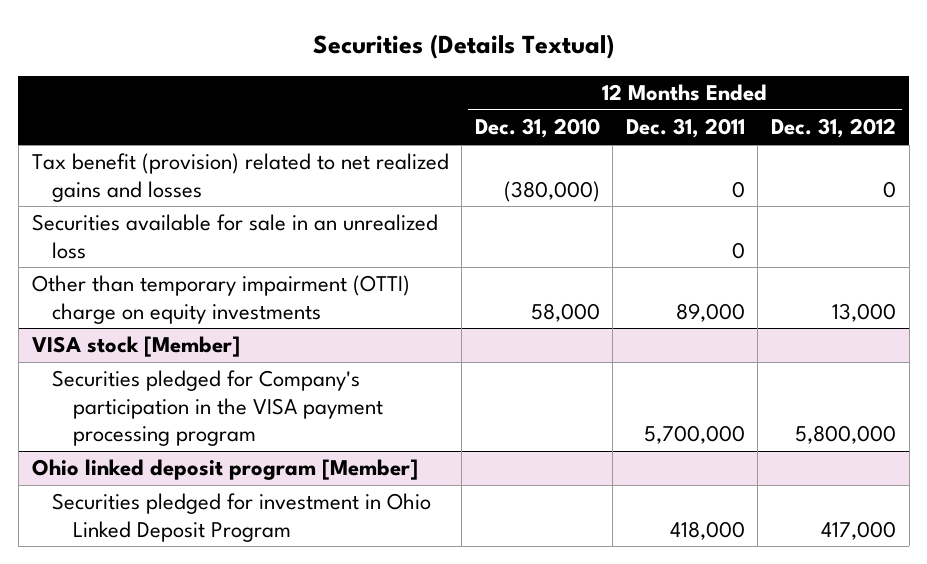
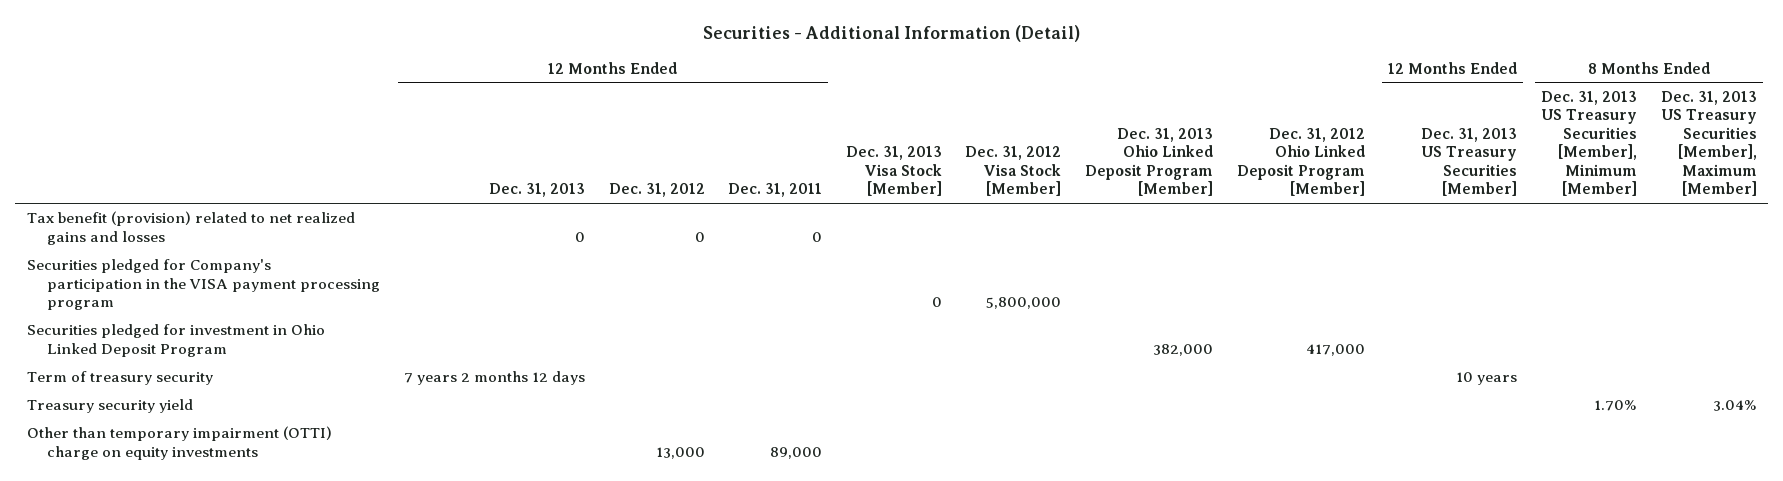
- Securities (Details Textual)
+ Securities - Additional Information (Detail)
- | 12 Months Ended Dec. 31, 2010 | 12 Months Ended Dec. 31, 2011 | 12 Months Ended Dec. 31, 2012
+ | 12 Months Ended Dec. 31, 2013 | 12 Months Ended Dec. 31, 2012 | 12 Months Ended Dec. 31, 2011 | Dec. 31, 2013 Visa Stock [Member] | Dec. 31, 2012 Visa Stock [Member] | Dec. 31, 2013 Ohio Linked Deposit Program [Member] | Dec. 31, 2012 Ohio Linked Deposit Program [Member] | 12 Months Ended Dec. 31, 2013 US Treasury Securities [Member] | 8 Months Ended Dec. 31, 2013 US Treasury Securities [Member], Minimum [Member] | 8 Months Ended Dec. 31, 2013 US Treasury Securities [Member], Maximum [Member]
- Securities available for sale in an unrealized loss | | 0 |
+ Securities pledged for Company's participation in the VISA payment processing program | | | | 0 | 5,800,000 | | | | |
+ Securities pledged for investment in Ohio Linked Deposit Program | | | | | | 382,000 | 417,000 | | |
+ Term of treasury security | 7 years 2 months 12 days | | | | | | | 10 years | |
+ Treasury security yield | | | | | | | | | 1.70% | 3.04%
- VISA stock [Member]
- Securities pledged for Company's participation in the VISA payment processing program | | 5,700,000 | 5,800,000
- Ohio linked deposit program [Member]
- Securities pledged for investment in Ohio Linked Deposit Program | | 418,000 | 417,000

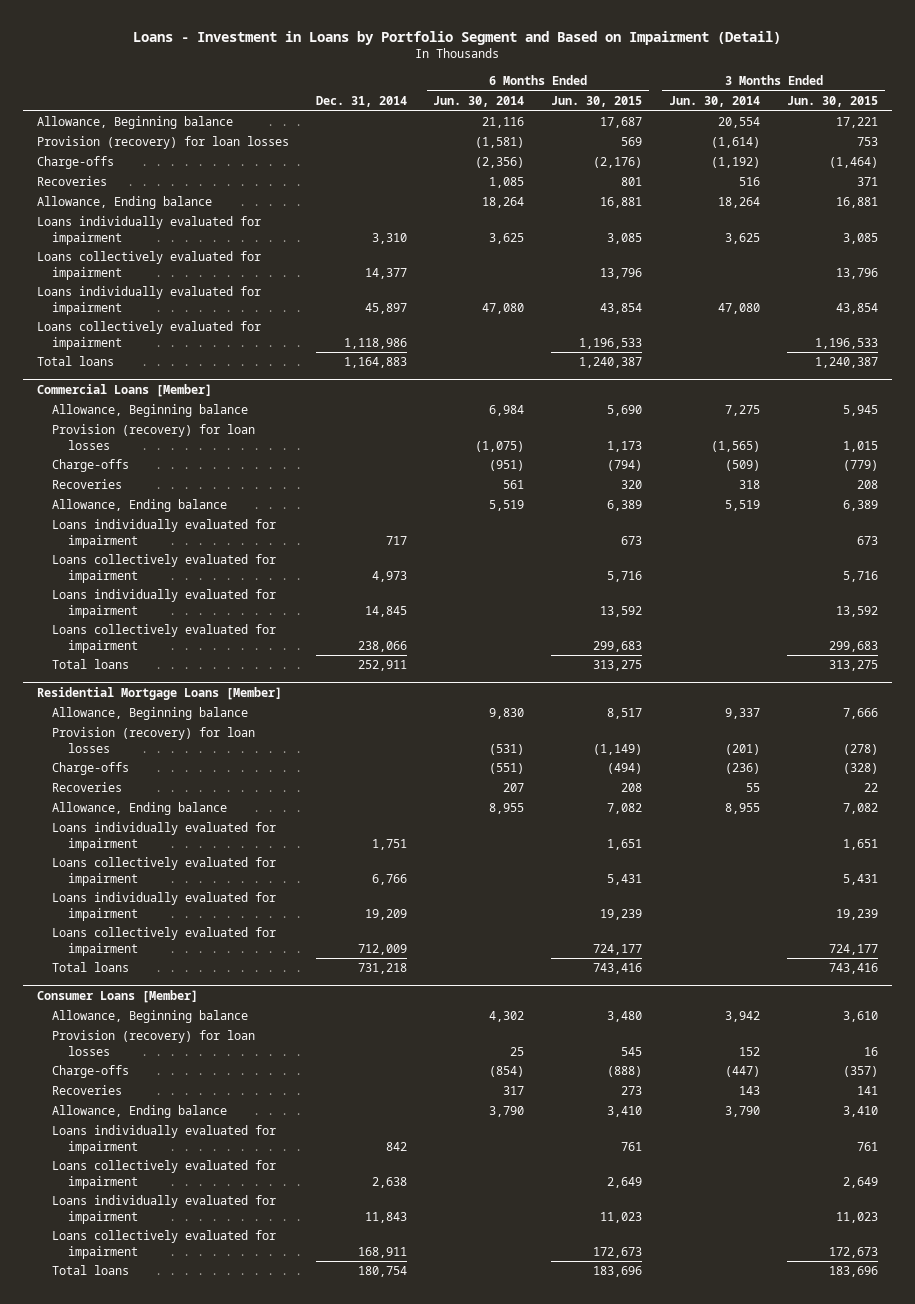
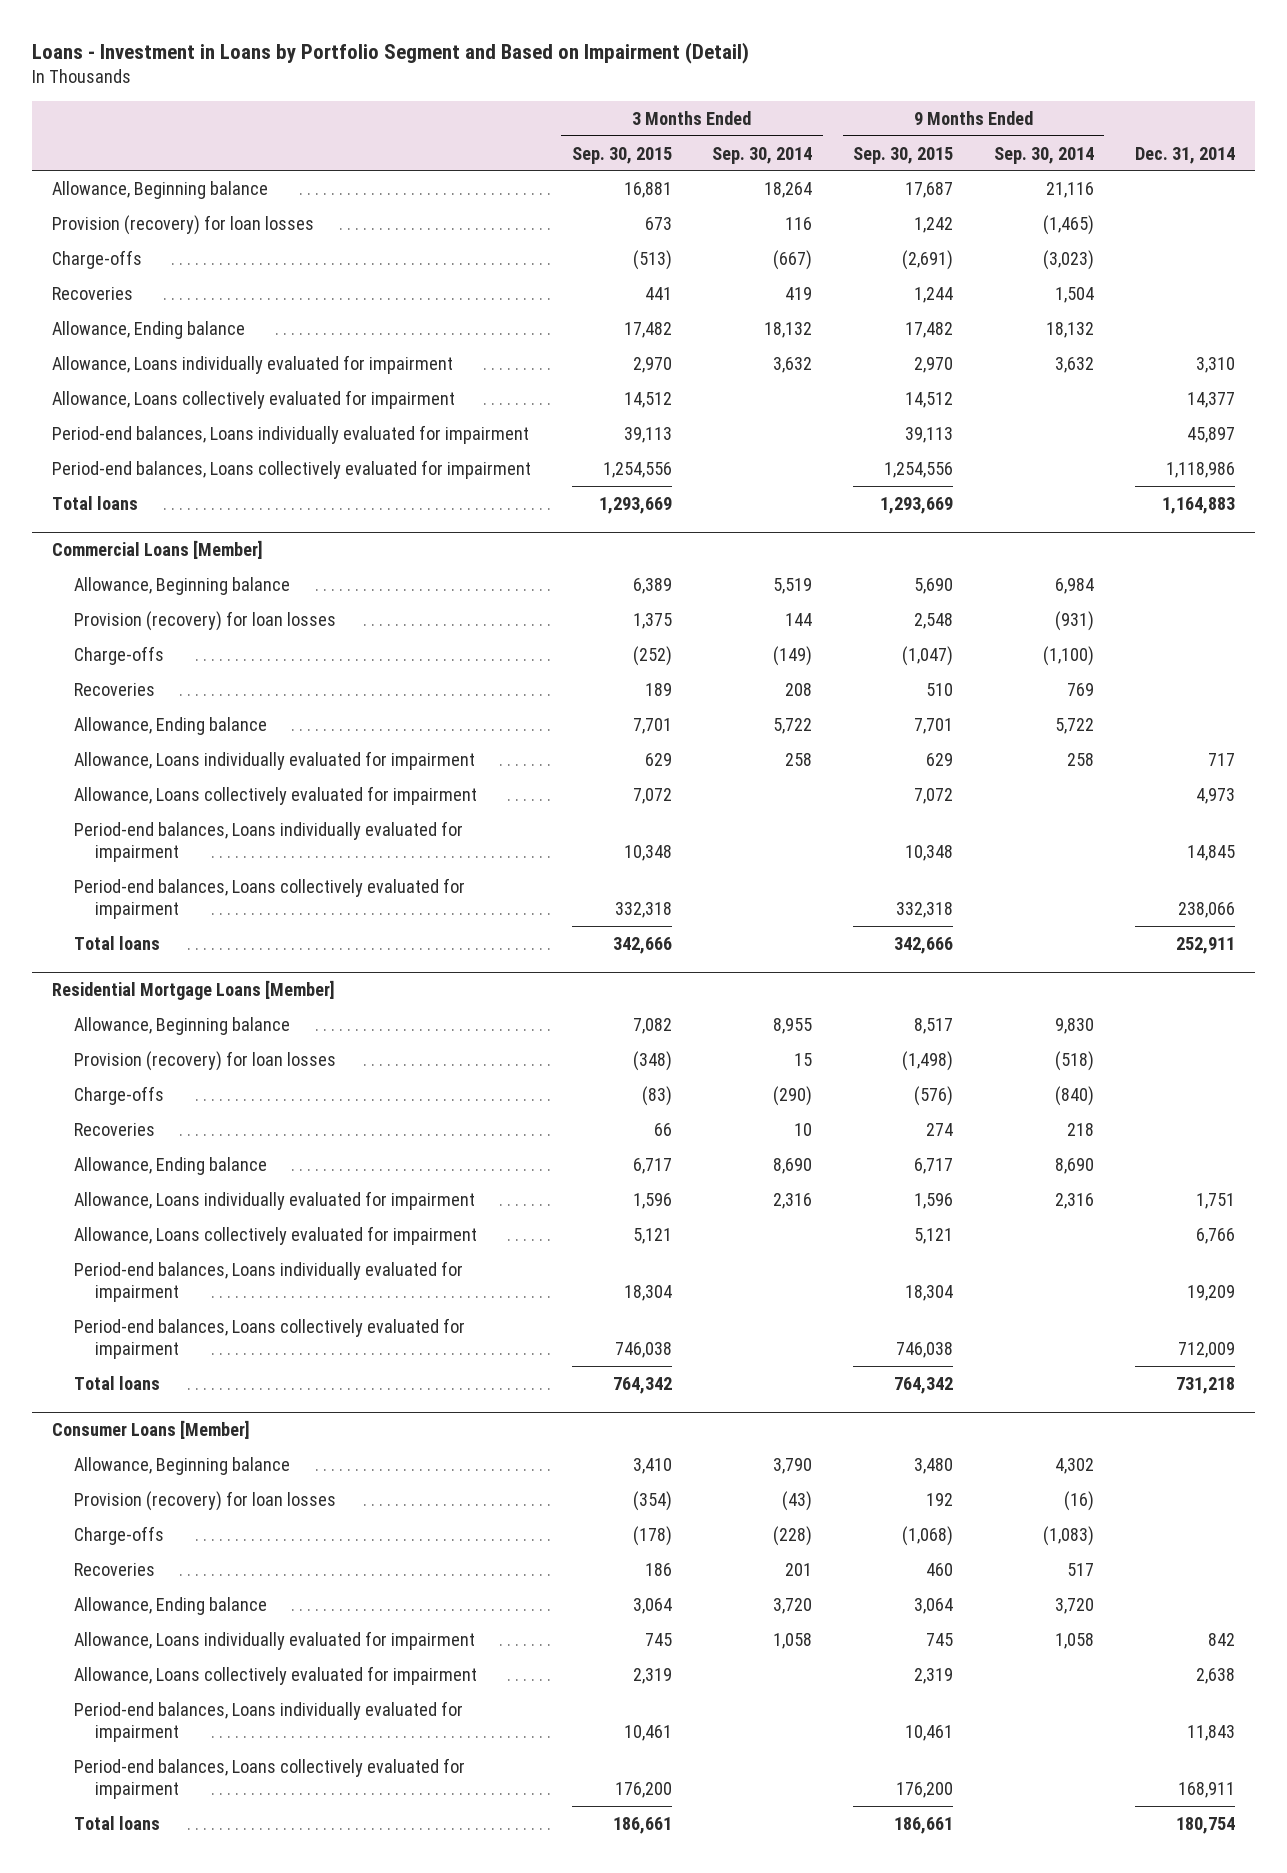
- | Dec. 31, 2014 | 6 Months Ended Jun. 30, 2014 | 6 Months Ended Jun. 30, 2015 | 3 Months Ended Jun. 30, 2014 | 3 Months Ended Jun. 30, 2015
+ | 3 Months Ended Sep. 30, 2015 | 3 Months Ended Sep. 30, 2014 | 9 Months Ended Sep. 30, 2015 | 9 Months Ended Sep. 30, 2014 | Dec. 31, 2014
- Loans individually evaluated for impairment | 3,310 | 3,625 | 3,085 | 3,625 | 3,085
- Loans collectively evaluated for impairment | 14,377 | | 13,796 | | 13,796
- Loans individually evaluated for impairment | 45,897 | 47,080 | 43,854 | 47,080 | 43,854
- Loans collectively evaluated for impairment | 1,118,986 | | 1,196,533 | | 1,196,533
+ Allowance, Loans individually evaluated for impairment | 2,970 | 3,632 | 2,970 | 3,632 | 3,310
+ Allowance, Loans collectively evaluated for impairment | 14,512 | | 14,512 | | 14,377
+ Period-end balances, Loans individually evaluated for impairment | 39,113 | | 39,113 | | 45,897
+ Period-end balances, Loans collectively evaluated for impairment | 1,254,556 | | 1,254,556 | | 1,118,986
@ Commercial Loans [Member]
- Loans individually evaluated for impairment | 717 | | 673 | | 673
- Loans collectively evaluated for impairment | 4,973 | | 5,716 | | 5,716
- Loans individually evaluated for impairment | 14,845 | | 13,592 | | 13,592
- Loans collectively evaluated for impairment | 238,066 | | 299,683 | | 299,683
+ Allowance, Loans individually evaluated for impairment | 629 | 258 | 629 | 258 | 717
+ Allowance, Loans collectively evaluated for impairment | 7,072 | | 7,072 | | 4,973
+ Period-end balances, Loans individually evaluated for impairment | 10,348 | | 10,348 | | 14,845
+ Period-end balances, Loans collectively evaluated for impairment | 332,318 | | 332,318 | | 238,066
@ Residential Mortgage Loans [Member]
- Loans individually evaluated for impairment | 1,751 | | 1,651 | | 1,651
- Loans collectively evaluated for impairment | 6,766 | | 5,431 | | 5,431
- Loans individually evaluated for impairment | 19,209 | | 19,239 | | 19,239
- Loans collectively evaluated for impairment | 712,009 | | 724,177 | | 724,177
+ Allowance, Loans individually evaluated for impairment | 1,596 | 2,316 | 1,596 | 2,316 | 1,751
+ Allowance, Loans collectively evaluated for impairment | 5,121 | | 5,121 | | 6,766
+ Period-end balances, Loans individually evaluated for impairment | 18,304 | | 18,304 | | 19,209
+ Period-end balances, Loans collectively evaluated for impairment | 746,038 | | 746,038 | | 712,009
@ Consumer Loans [Member]
- Loans individually evaluated for impairment | 842 | | 761 | | 761
- Loans collectively evaluated for impairment | 2,638 | | 2,649 | | 2,649
- Loans individually evaluated for impairment | 11,843 | | 11,023 | | 11,023
- Loans collectively evaluated for impairment | 168,911 | | 172,673 | | 172,673
+ Allowance, Loans individually evaluated for impairment | 745 | 1,058 | 745 | 1,058 | 842
+ Allowance, Loans collectively evaluated for impairment | 2,319 | | 2,319 | | 2,638
+ Period-end balances, Loans individually evaluated for impairment | 10,461 | | 10,461 | | 11,843
+ Period-end balances, Loans collectively evaluated for impairment | 176,200 | | 176,200 | | 168,911

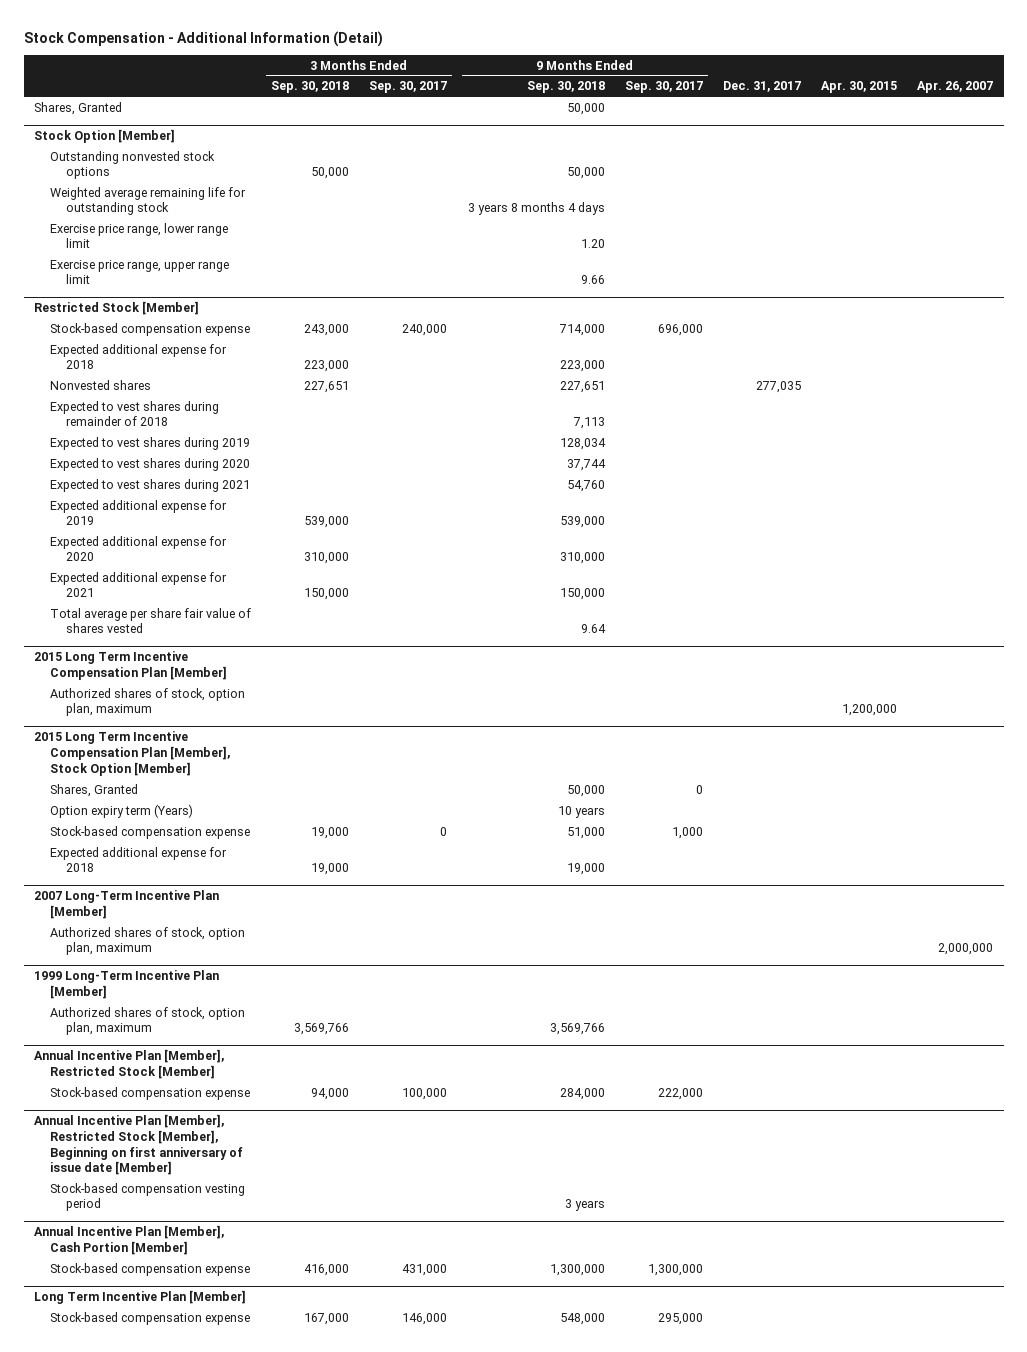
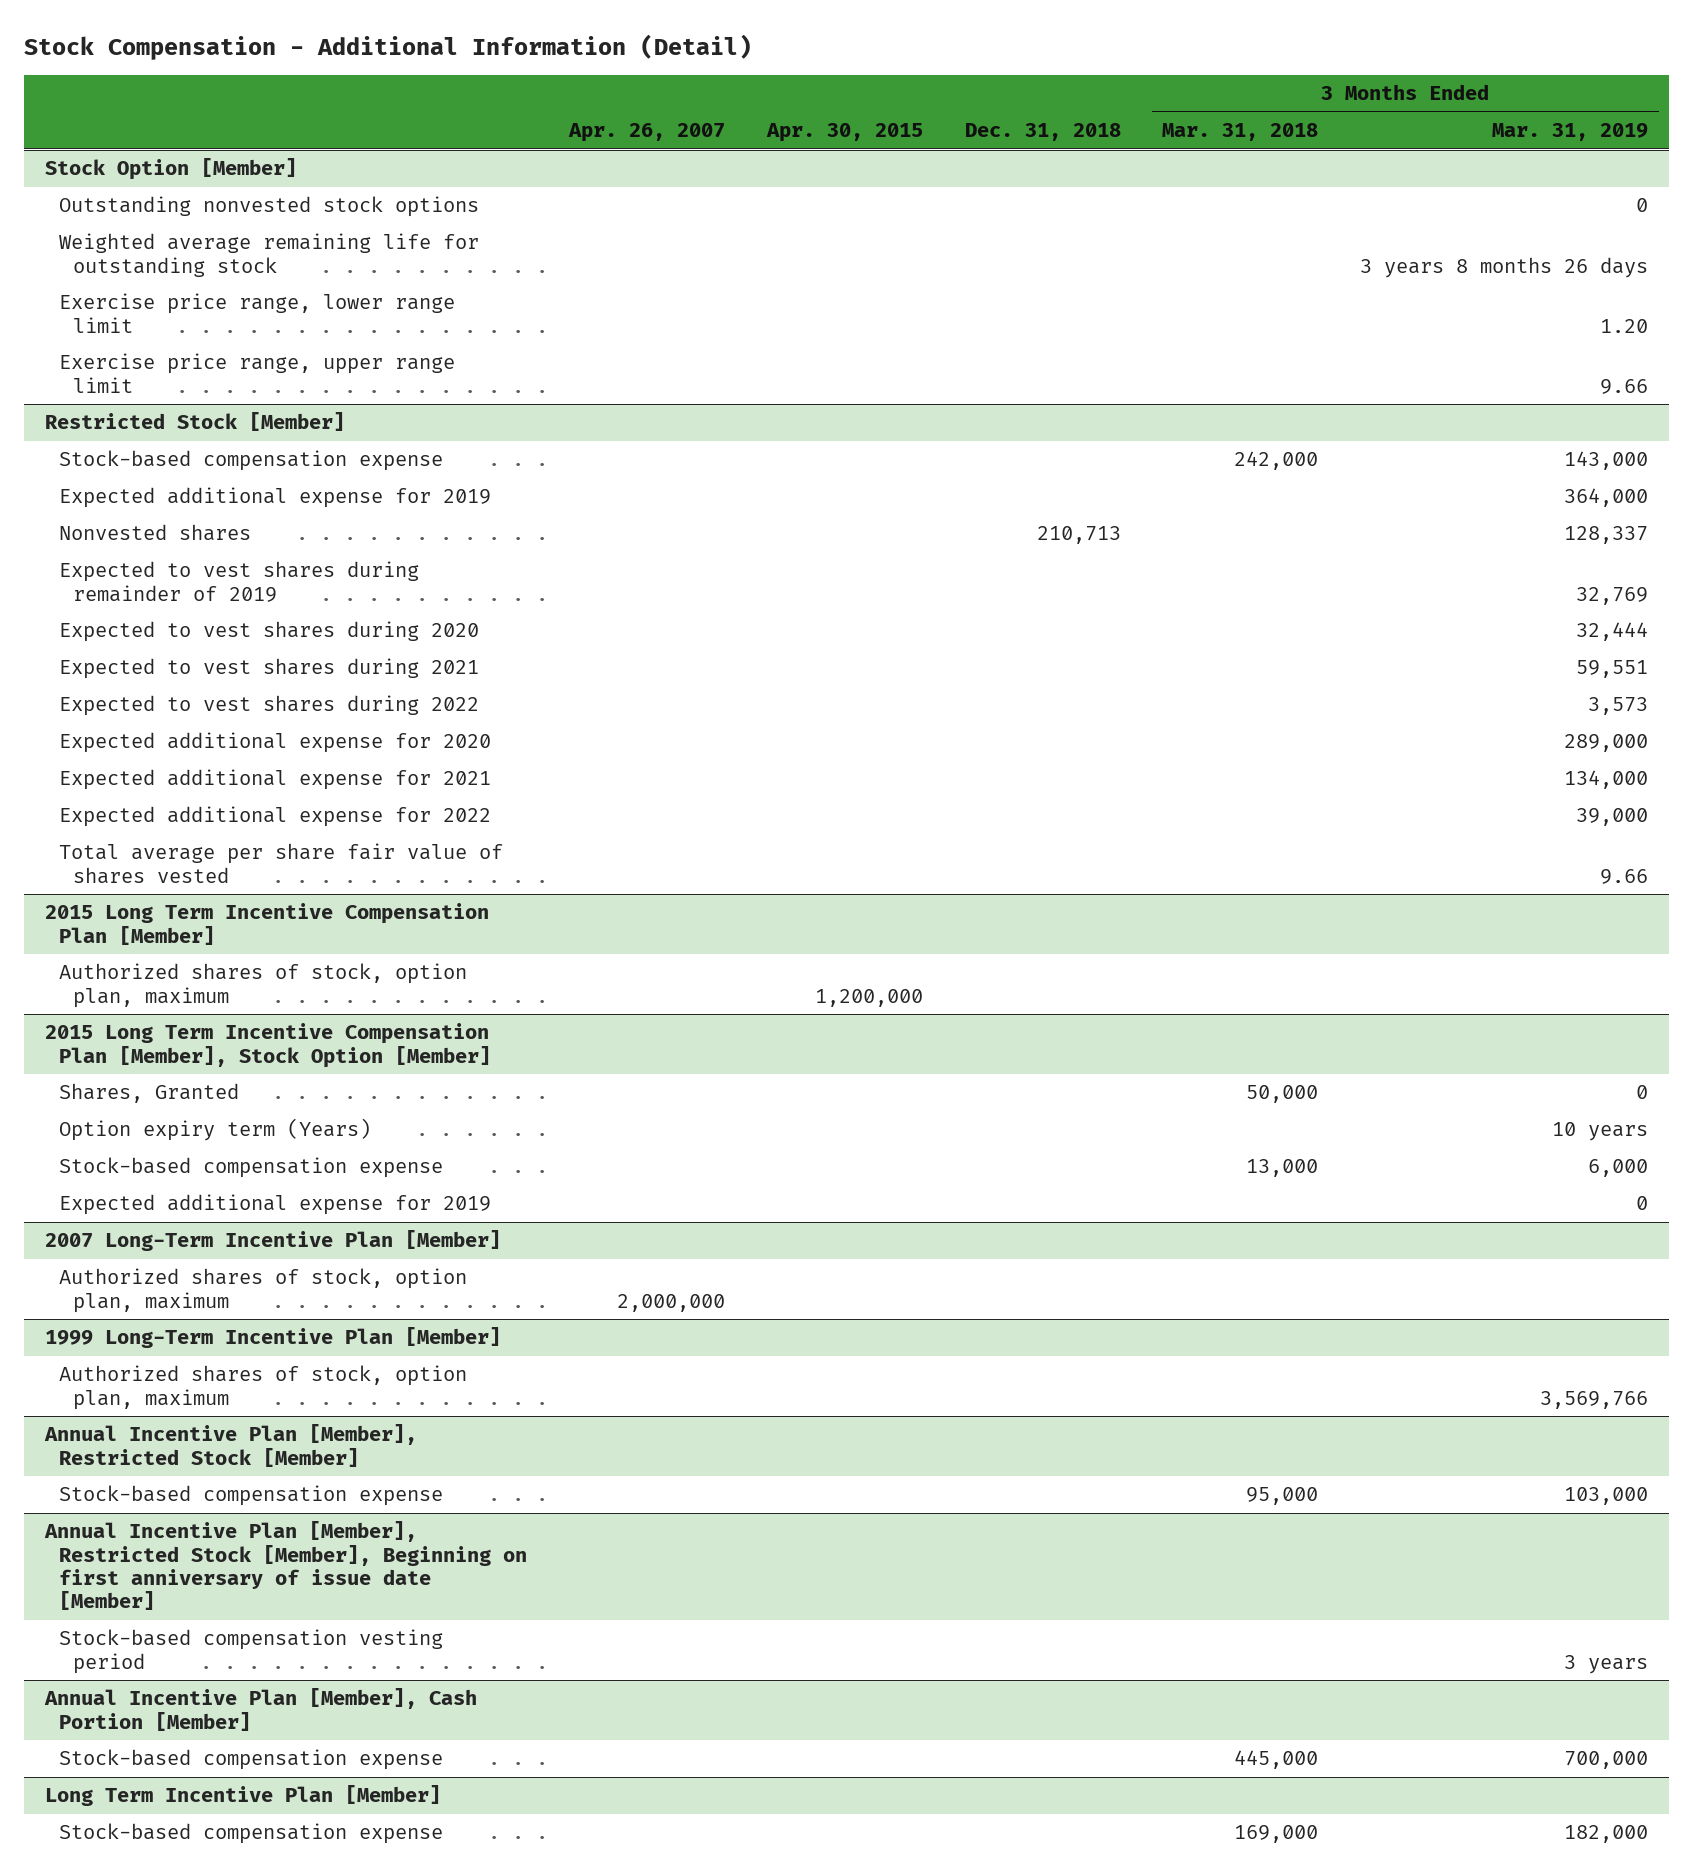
- | 3 Months Ended Sep. 30, 2018 | 3 Months Ended Sep. 30, 2017 | 9 Months Ended Sep. 30, 2018 | 9 Months Ended Sep. 30, 2017 | Dec. 31, 2017 | Apr. 30, 2015 | Apr. 26, 2007
+ | Apr. 26, 2007 | Apr. 30, 2015 | Dec. 31, 2018 | 3 Months Ended Mar. 31, 2018 | 3 Months Ended Mar. 31, 2019
- Shares, Granted | | | 50,000 | | | |
@ Restricted Stock [Member]
- Expected additional expense for 2018 | 223,000 | | 223,000 | | | |
moved up: Expected additional expense for 2019 | | | | | 364,000
- Expected to vest shares during remainder of 2018 | | | 7,113 | | | |
- Expected to vest shares during 2019 | | | 128,034 | | | |
+ Expected to vest shares during remainder of 2019 | | | | | 32,769
+ Expected to vest shares during 2022 | | | | | 3,573
+ Expected additional expense for 2022 | | | | | 39,000
@ 2015 Long Term Incentive Compensation Plan [Member], Stock Option [Member]
- Expected additional expense for 2018 | 19,000 | | 19,000 | | | |
+ Expected additional expense for 2019 | | | | | 0

